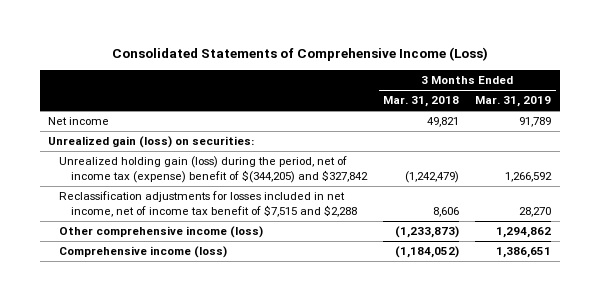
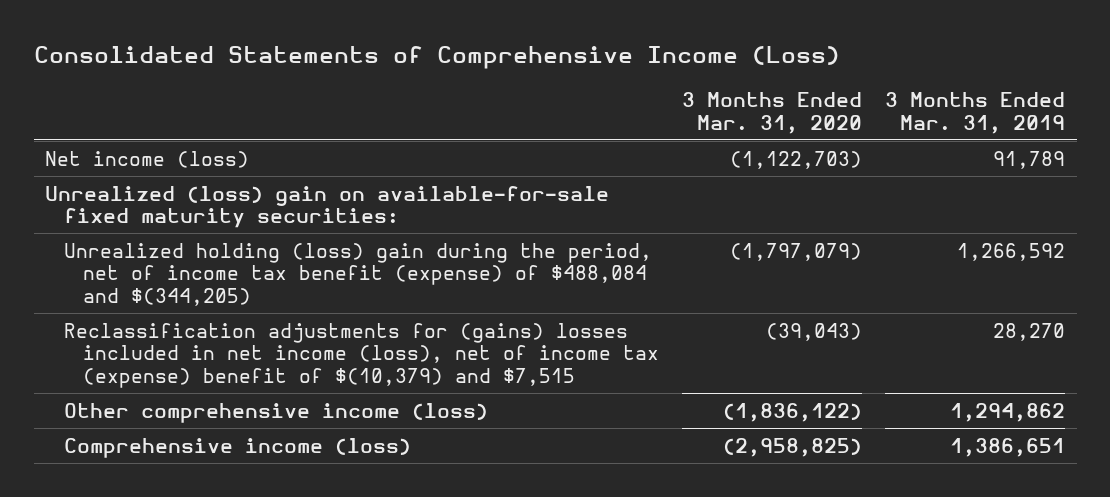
- | 3 Months Ended Mar. 31, 2018 | 3 Months Ended Mar. 31, 2019
+ | 3 Months Ended Mar. 31, 2020 | 3 Months Ended Mar. 31, 2019
- Net income | 49,821 | 91,789
- Unrealized gain (loss) on securities:
- Unrealized holding gain (loss) during the period, net of income tax (expense) benefit of $(344,205) and $327,842 | (1,242,479) | 1,266,592
- Reclassification adjustments for losses included in net income, net of income tax benefit of $7,515 and $2,288 | 8,606 | 28,270
+ Net income (loss) | (1,122,703) | 91,789
+ Unrealized (loss) gain on available-for-sale fixed maturity securities:
+ Unrealized holding (loss) gain during the period, net of income tax benefit (expense) of $488,084 and $(344,205) | (1,797,079) | 1,266,592
+ Reclassification adjustments for (gains) losses included in net income (loss), net of income tax (expense) benefit of $(10,379) and $7,515 | (39,043) | 28,270

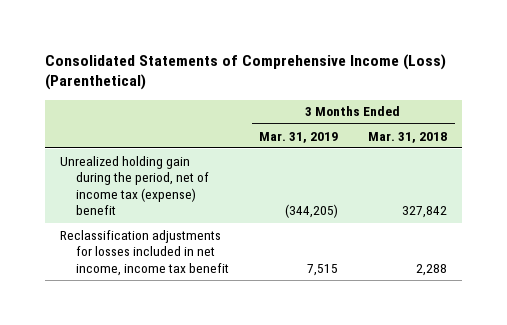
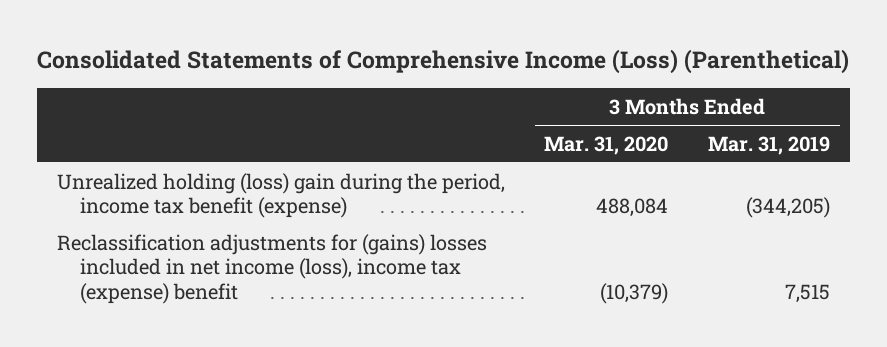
- | 3 Months Ended Mar. 31, 2019 | 3 Months Ended Mar. 31, 2018
+ | 3 Months Ended Mar. 31, 2020 | 3 Months Ended Mar. 31, 2019
- Unrealized holding gain during the period, net of income tax (expense) benefit | (344,205) | 327,842
- Reclassification adjustments for losses included in net income, income tax benefit | 7,515 | 2,288
+ Unrealized holding (loss) gain during the period, income tax benefit (expense) | 488,084 | (344,205)
+ Reclassification adjustments for (gains) losses included in net income (loss), income tax (expense) benefit | (10,379) | 7,515

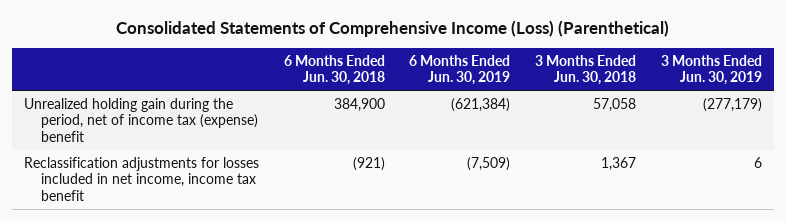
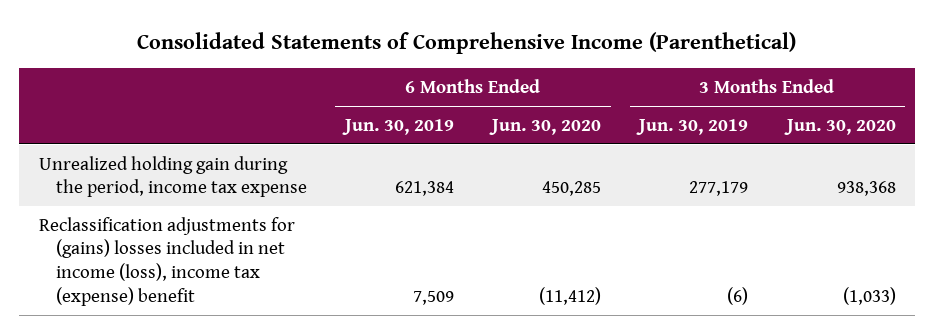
- Consolidated Statements of Comprehensive Income (Loss) (Parenthetical)
+ Consolidated Statements of Comprehensive Income (Parenthetical)
- | 6 Months Ended Jun. 30, 2018 | 6 Months Ended Jun. 30, 2019 | 3 Months Ended Jun. 30, 2018 | 3 Months Ended Jun. 30, 2019
+ | 6 Months Ended Jun. 30, 2019 | 6 Months Ended Jun. 30, 2020 | 3 Months Ended Jun. 30, 2019 | 3 Months Ended Jun. 30, 2020
- Unrealized holding gain during the period, net of income tax (expense) benefit | 384,900 | (621,384) | 57,058 | (277,179)
- Reclassification adjustments for losses included in net income, income tax benefit | (921) | (7,509) | 1,367 | 6
+ Unrealized holding gain during the period, income tax expense | 621,384 | 450,285 | 277,179 | 938,368
+ Reclassification adjustments for (gains) losses included in net income (loss), income tax (expense) benefit | 7,509 | (11,412) | (6) | (1,033)

